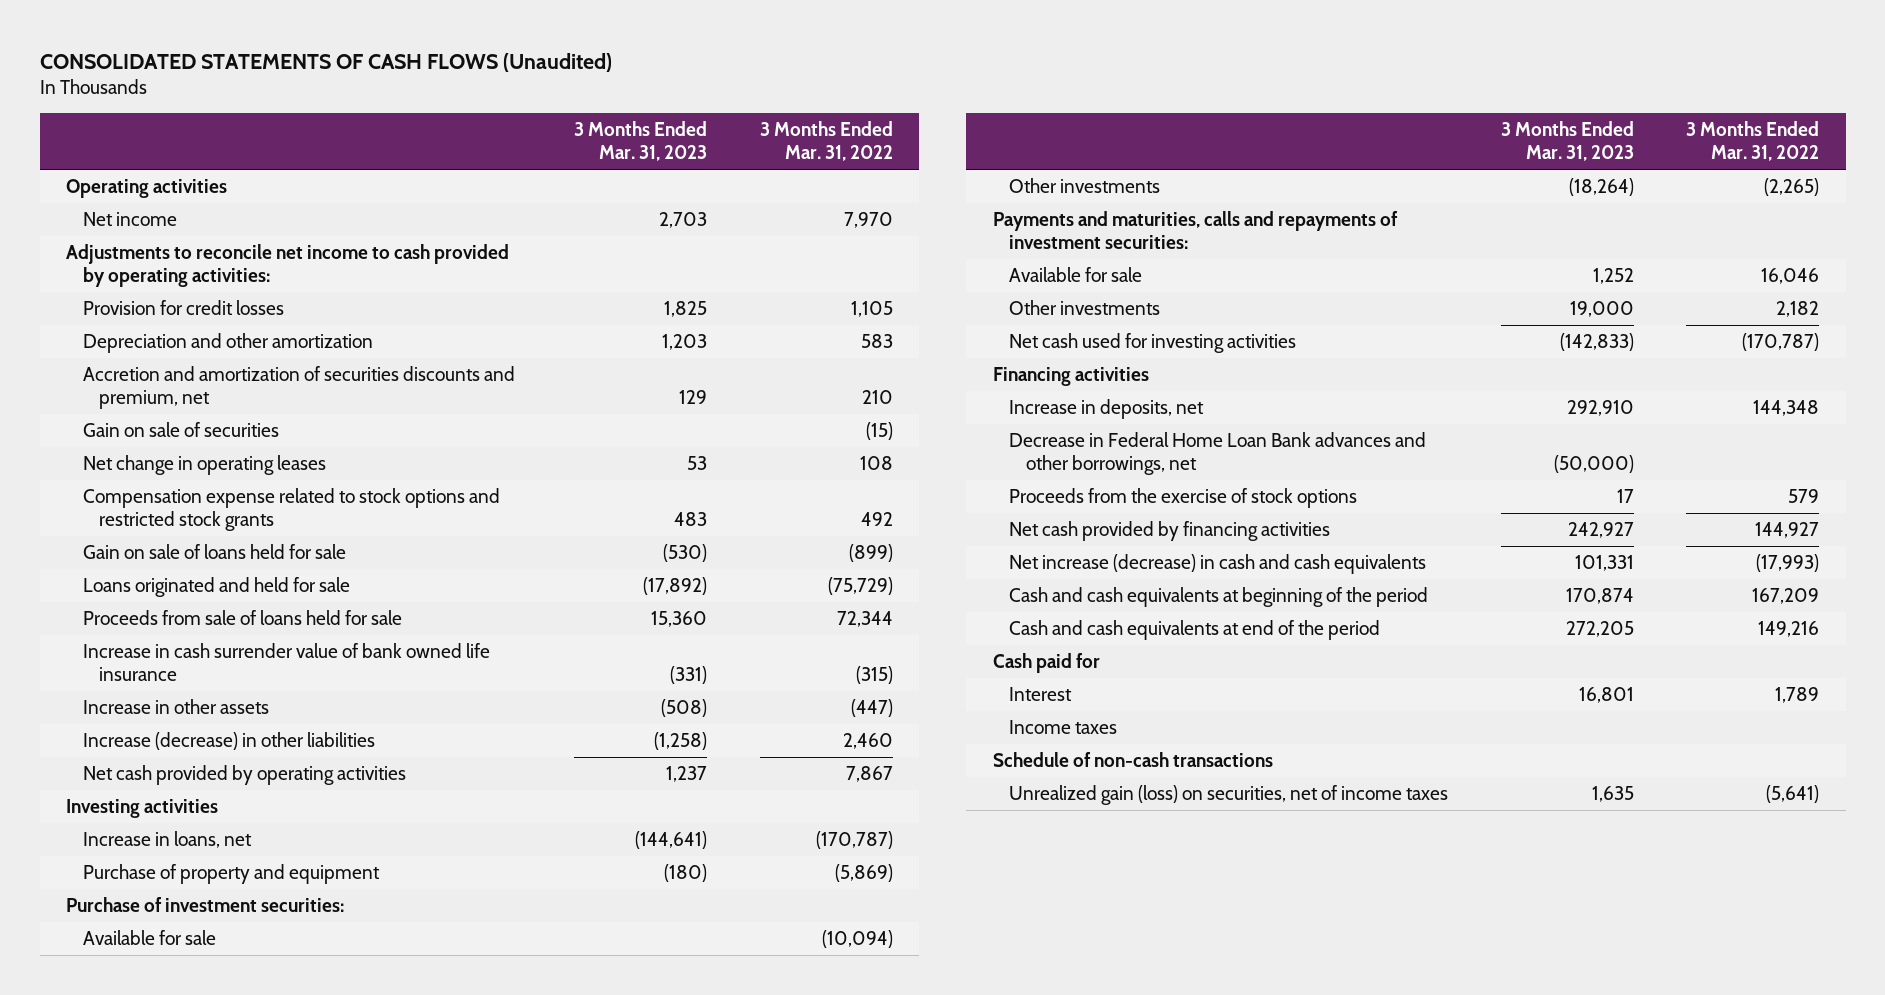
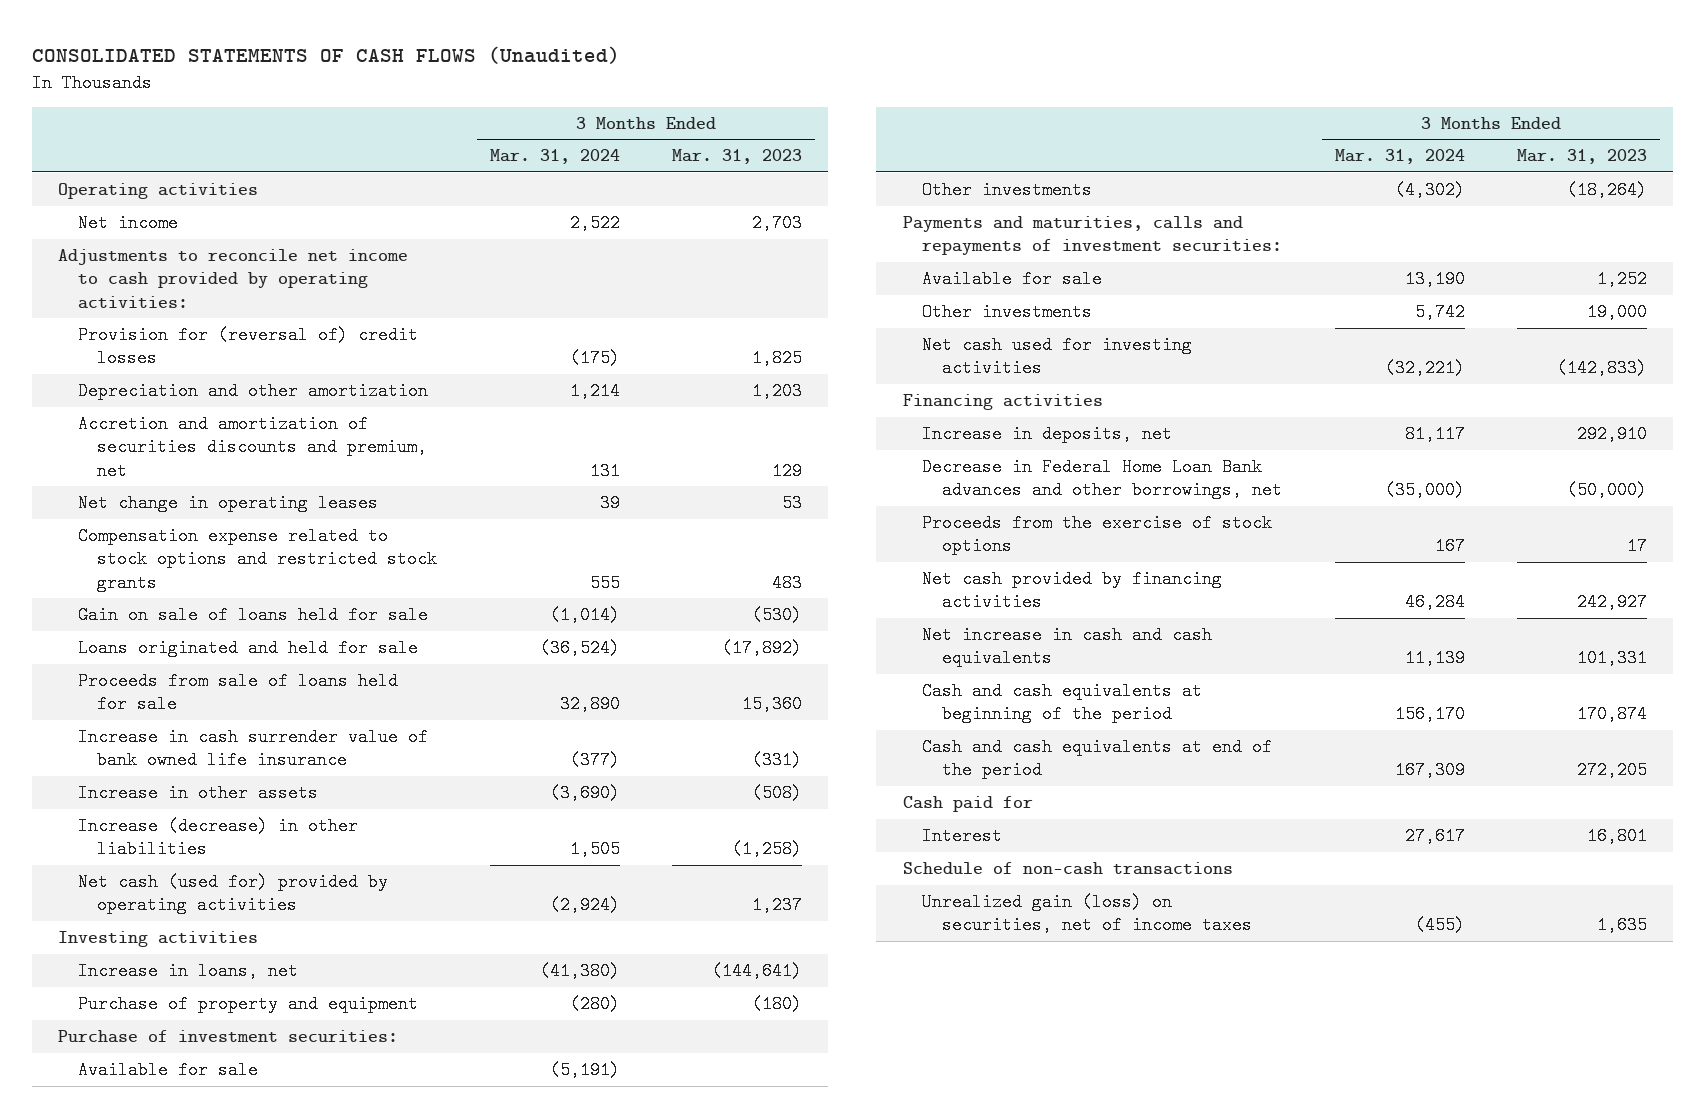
- | 3 Months Ended Mar. 31, 2023 | 3 Months Ended Mar. 31, 2022
+ | 3 Months Ended Mar. 31, 2024 | 3 Months Ended Mar. 31, 2023
- Provision for credit losses | 1,825 | 1,105
+ Provision for (reversal of) credit losses | (175) | 1,825
- Gain on sale of securities | | (15)
- Net cash provided by operating activities | 1,237 | 7,867
+ Net cash (used for) provided by operating activities | (2,924) | 1,237
- Net increase (decrease) in cash and cash equivalents | 101,331 | (17,993)
+ Net increase in cash and cash equivalents | 11,139 | 101,331
- Income taxes

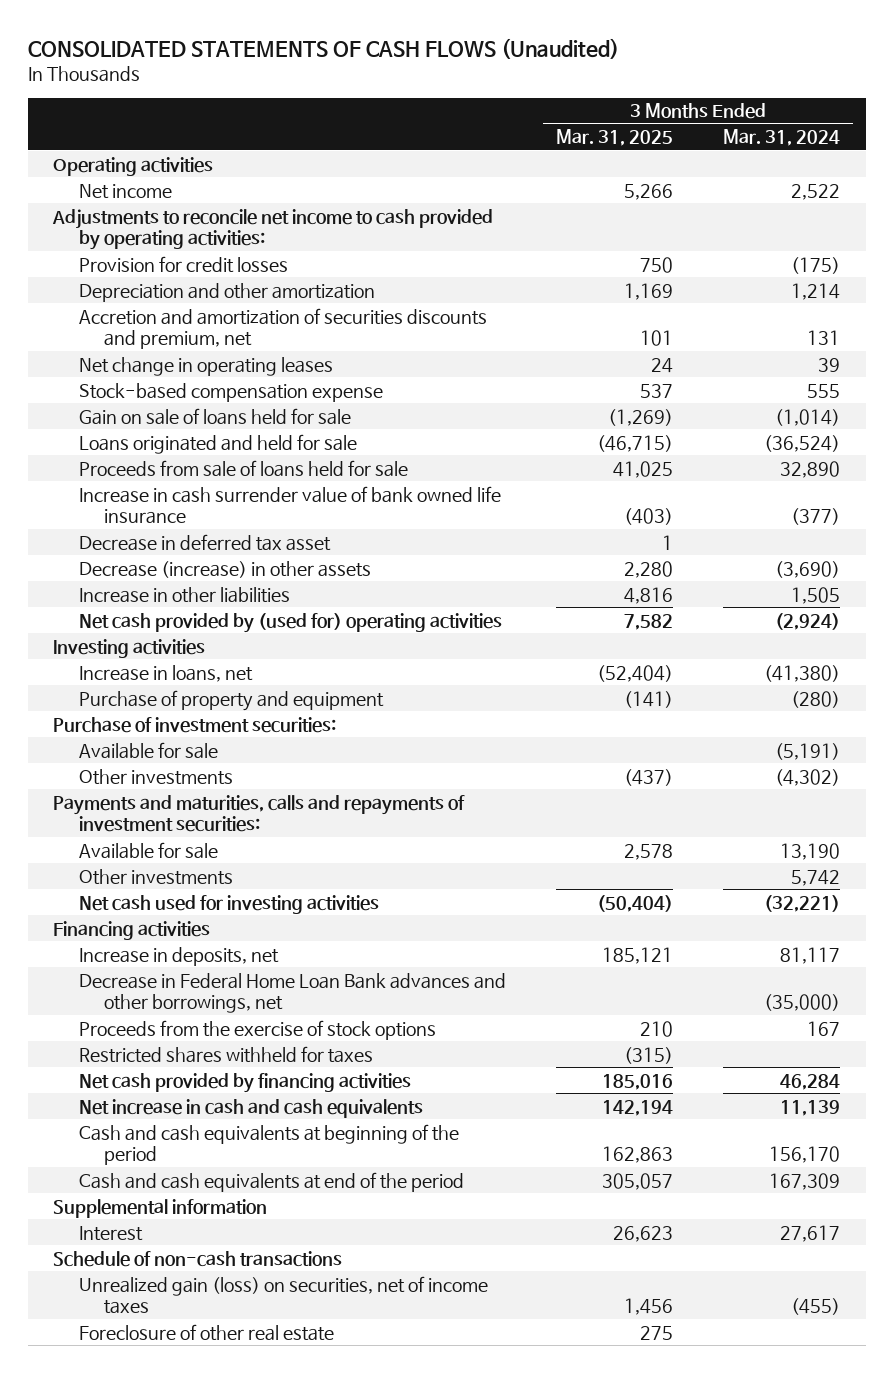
- | 3 Months Ended Mar. 31, 2024 | 3 Months Ended Mar. 31, 2023
+ | 3 Months Ended Mar. 31, 2025 | 3 Months Ended Mar. 31, 2024
- Provision for (reversal of) credit losses | (175) | 1,825
+ Provision for credit losses | 750 | (175)
- Compensation expense related to stock options and restricted stock grants | 555 | 483
+ Stock-based compensation expense | 537 | 555
- Increase in other assets | (3,690) | (508)
- Increase (decrease) in other liabilities | 1,505 | (1,258)
- Net cash (used for) provided by operating activities | (2,924) | 1,237
+ Decrease in deferred tax asset | 1 |
+ Decrease (increase) in other assets | 2,280 | (3,690)
+ Increase in other liabilities | 4,816 | 1,505
+ Net cash provided by (used for) operating activities | 7,582 | (2,924)
+ Restricted shares withheld for taxes | (315) |
- Cash paid for
+ Supplemental information
+ Foreclosure of other real estate | 275 |

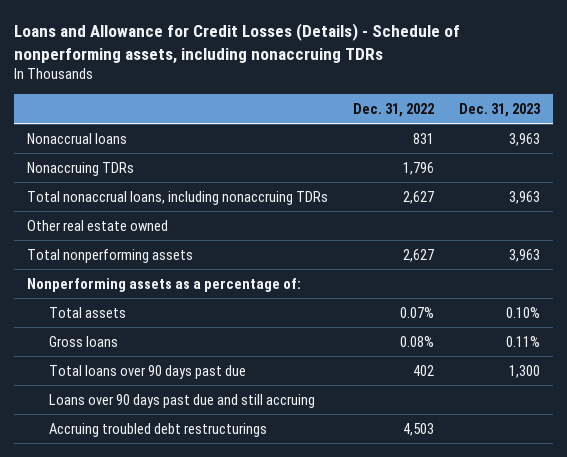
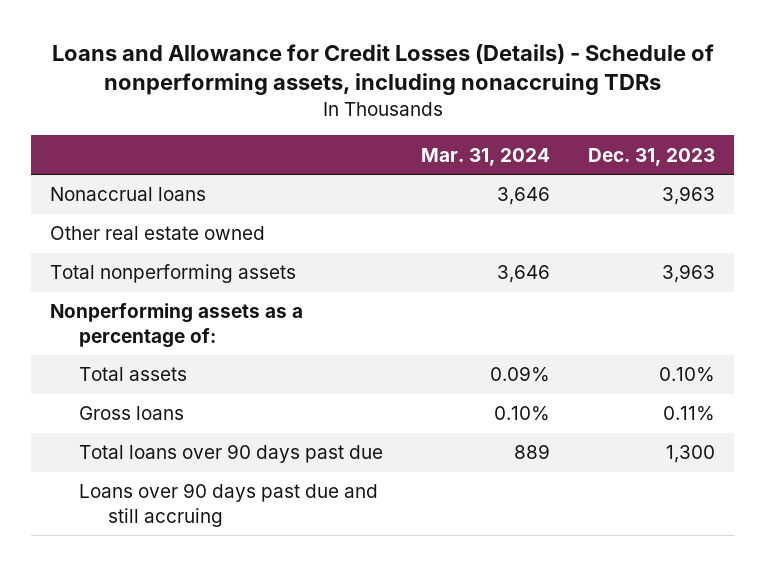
- | Dec. 31, 2022 | Dec. 31, 2023
+ | Mar. 31, 2024 | Dec. 31, 2023
- Nonaccruing TDRs | 1,796 |
- Total nonaccrual loans, including nonaccruing TDRs | 2,627 | 3,963
- Accruing troubled debt restructurings | 4,503 |

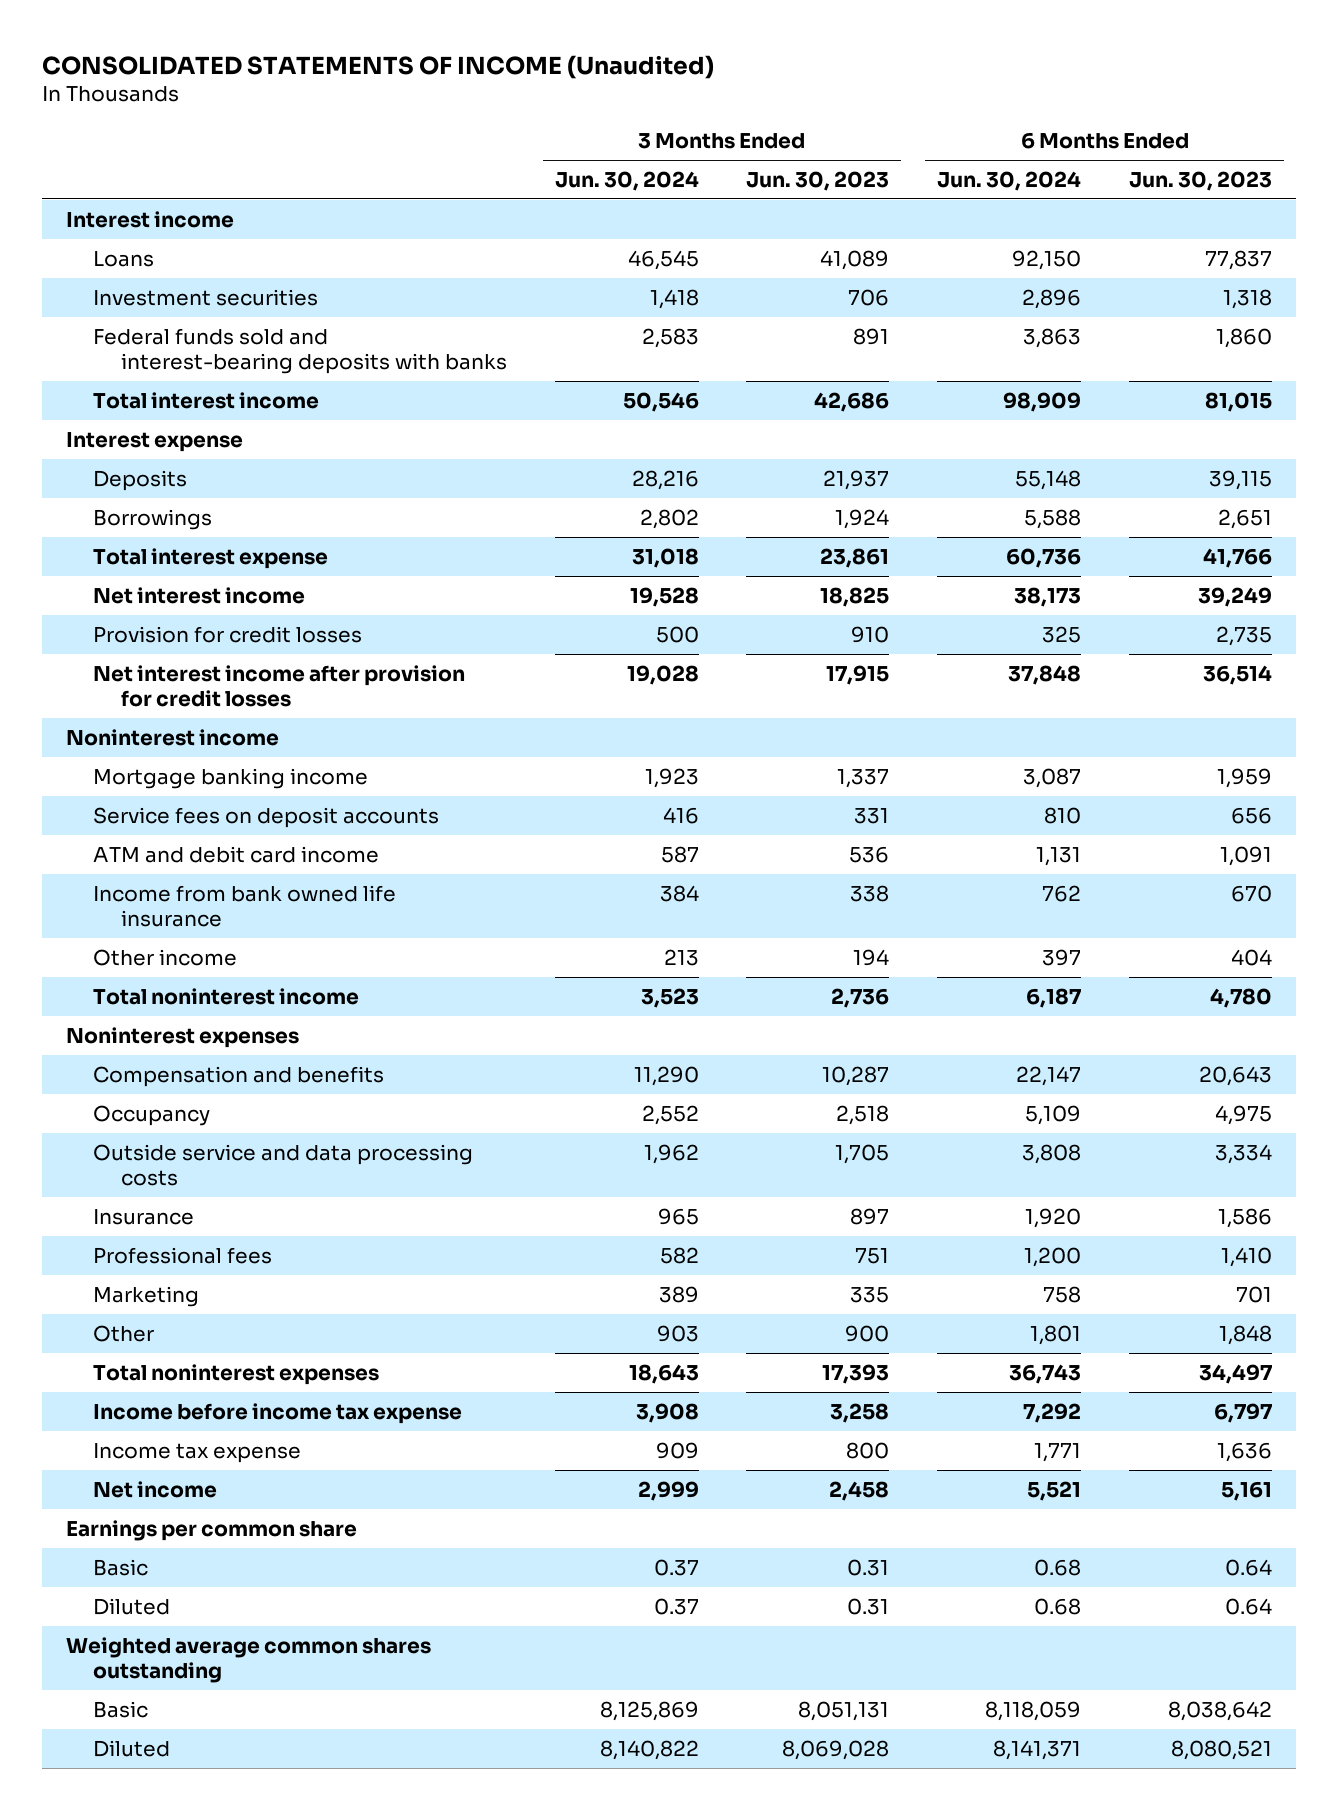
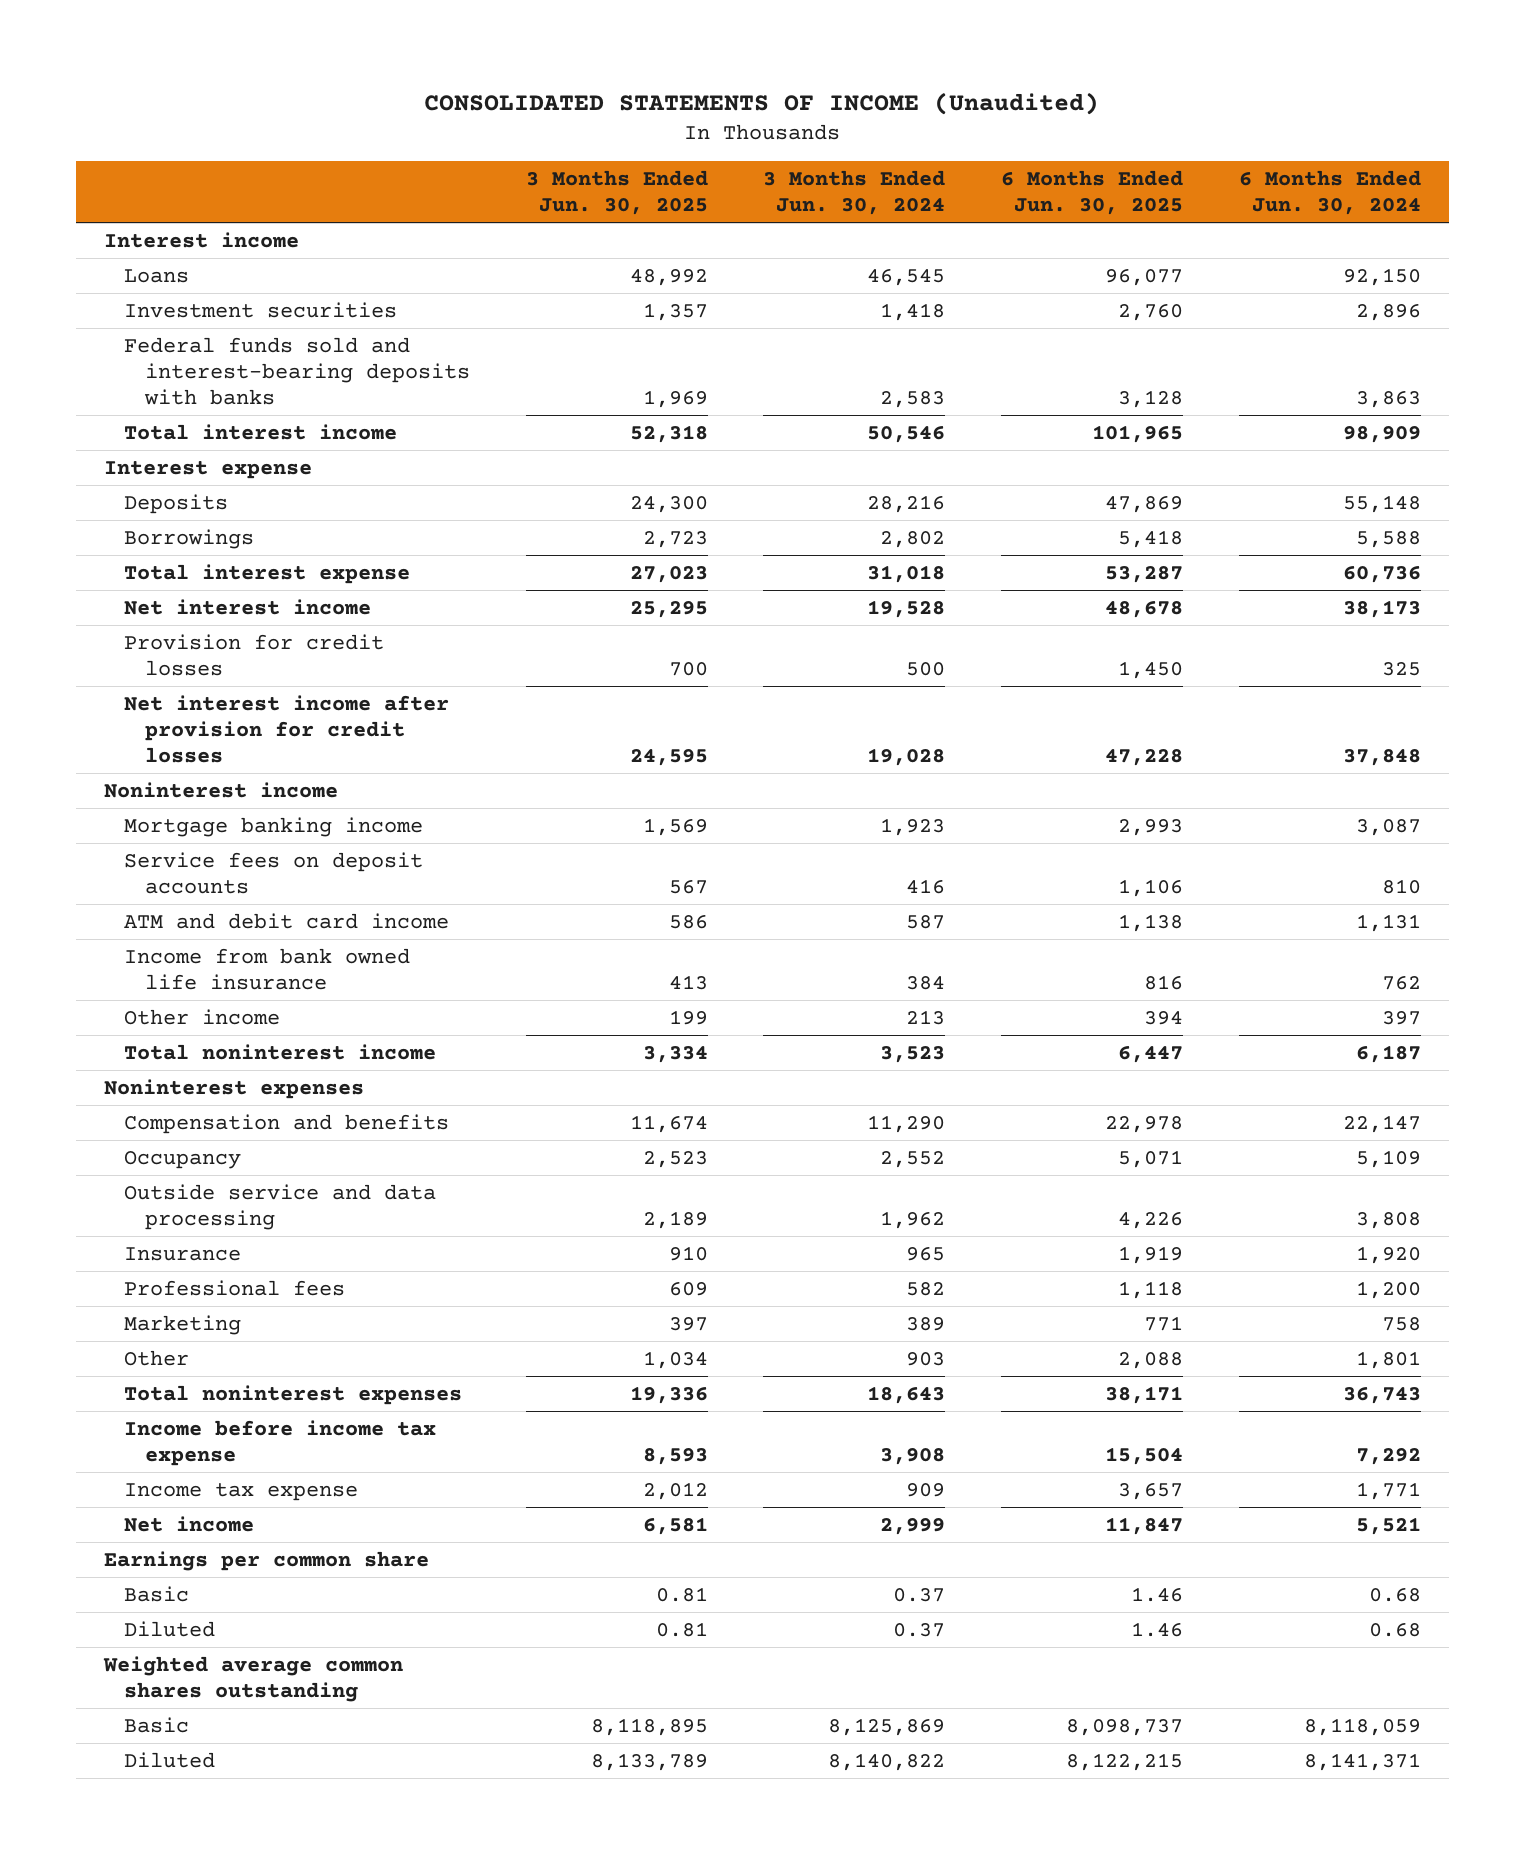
- | 3 Months Ended Jun. 30, 2024 | 3 Months Ended Jun. 30, 2023 | 6 Months Ended Jun. 30, 2024 | 6 Months Ended Jun. 30, 2023
+ | 3 Months Ended Jun. 30, 2025 | 3 Months Ended Jun. 30, 2024 | 6 Months Ended Jun. 30, 2025 | 6 Months Ended Jun. 30, 2024
- Outside service and data processing costs | 1,962 | 1,705 | 3,808 | 3,334
+ Outside service and data processing | 2,189 | 1,962 | 4,226 | 3,808

